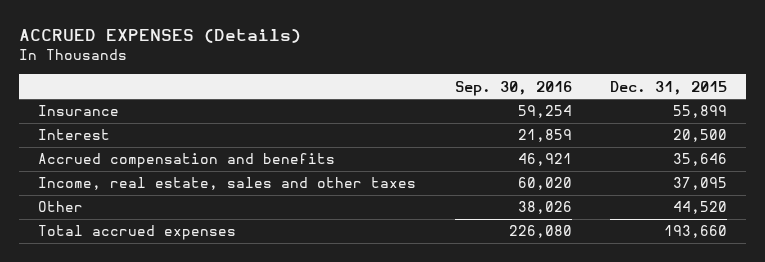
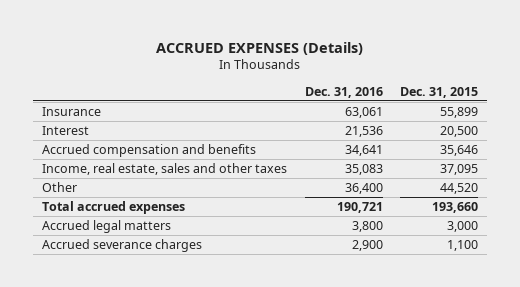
- | Sep. 30, 2016 | Dec. 31, 2015
+ | Dec. 31, 2016 | Dec. 31, 2015
+ Accrued legal matters | 3,800 | 3,000
+ Accrued severance charges | 2,900 | 1,100

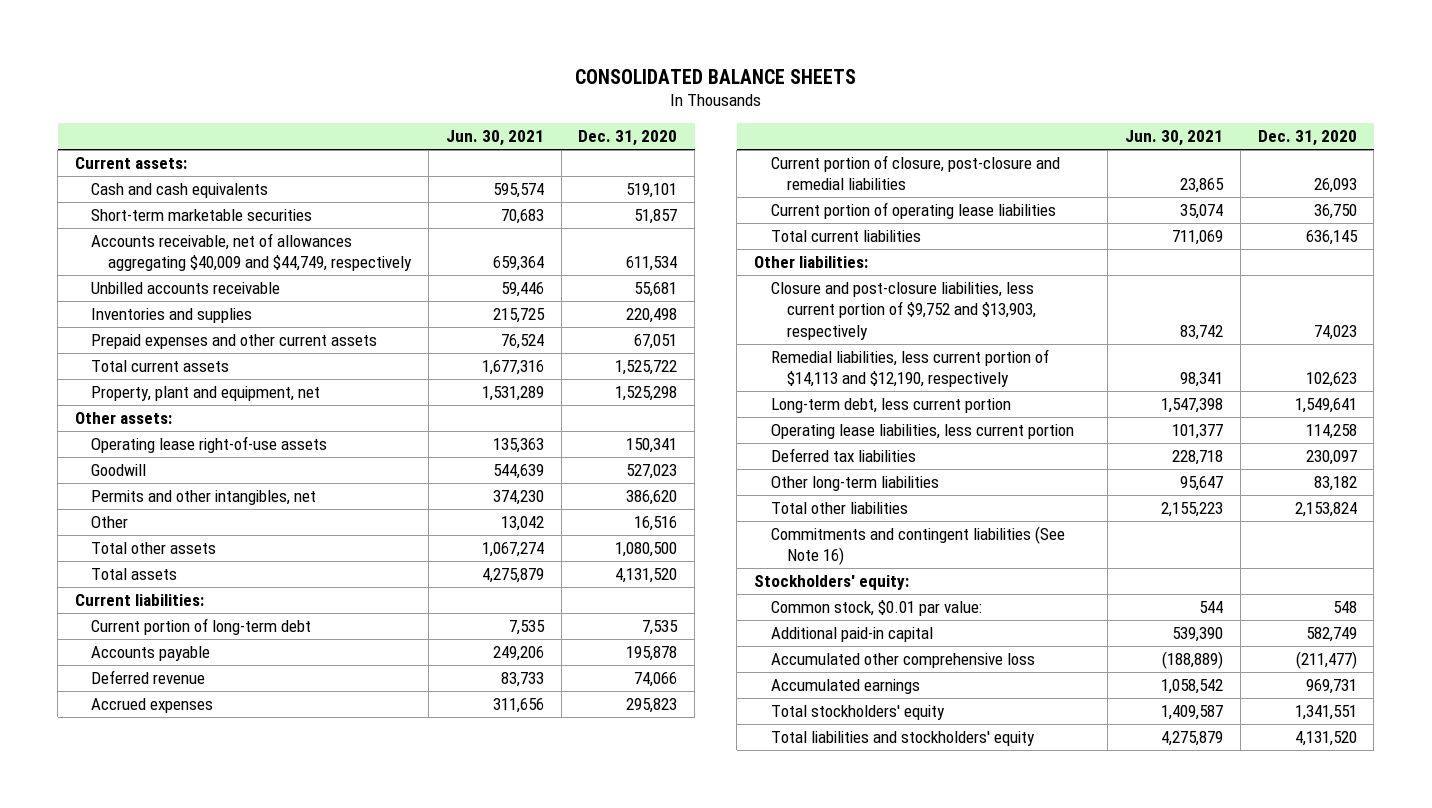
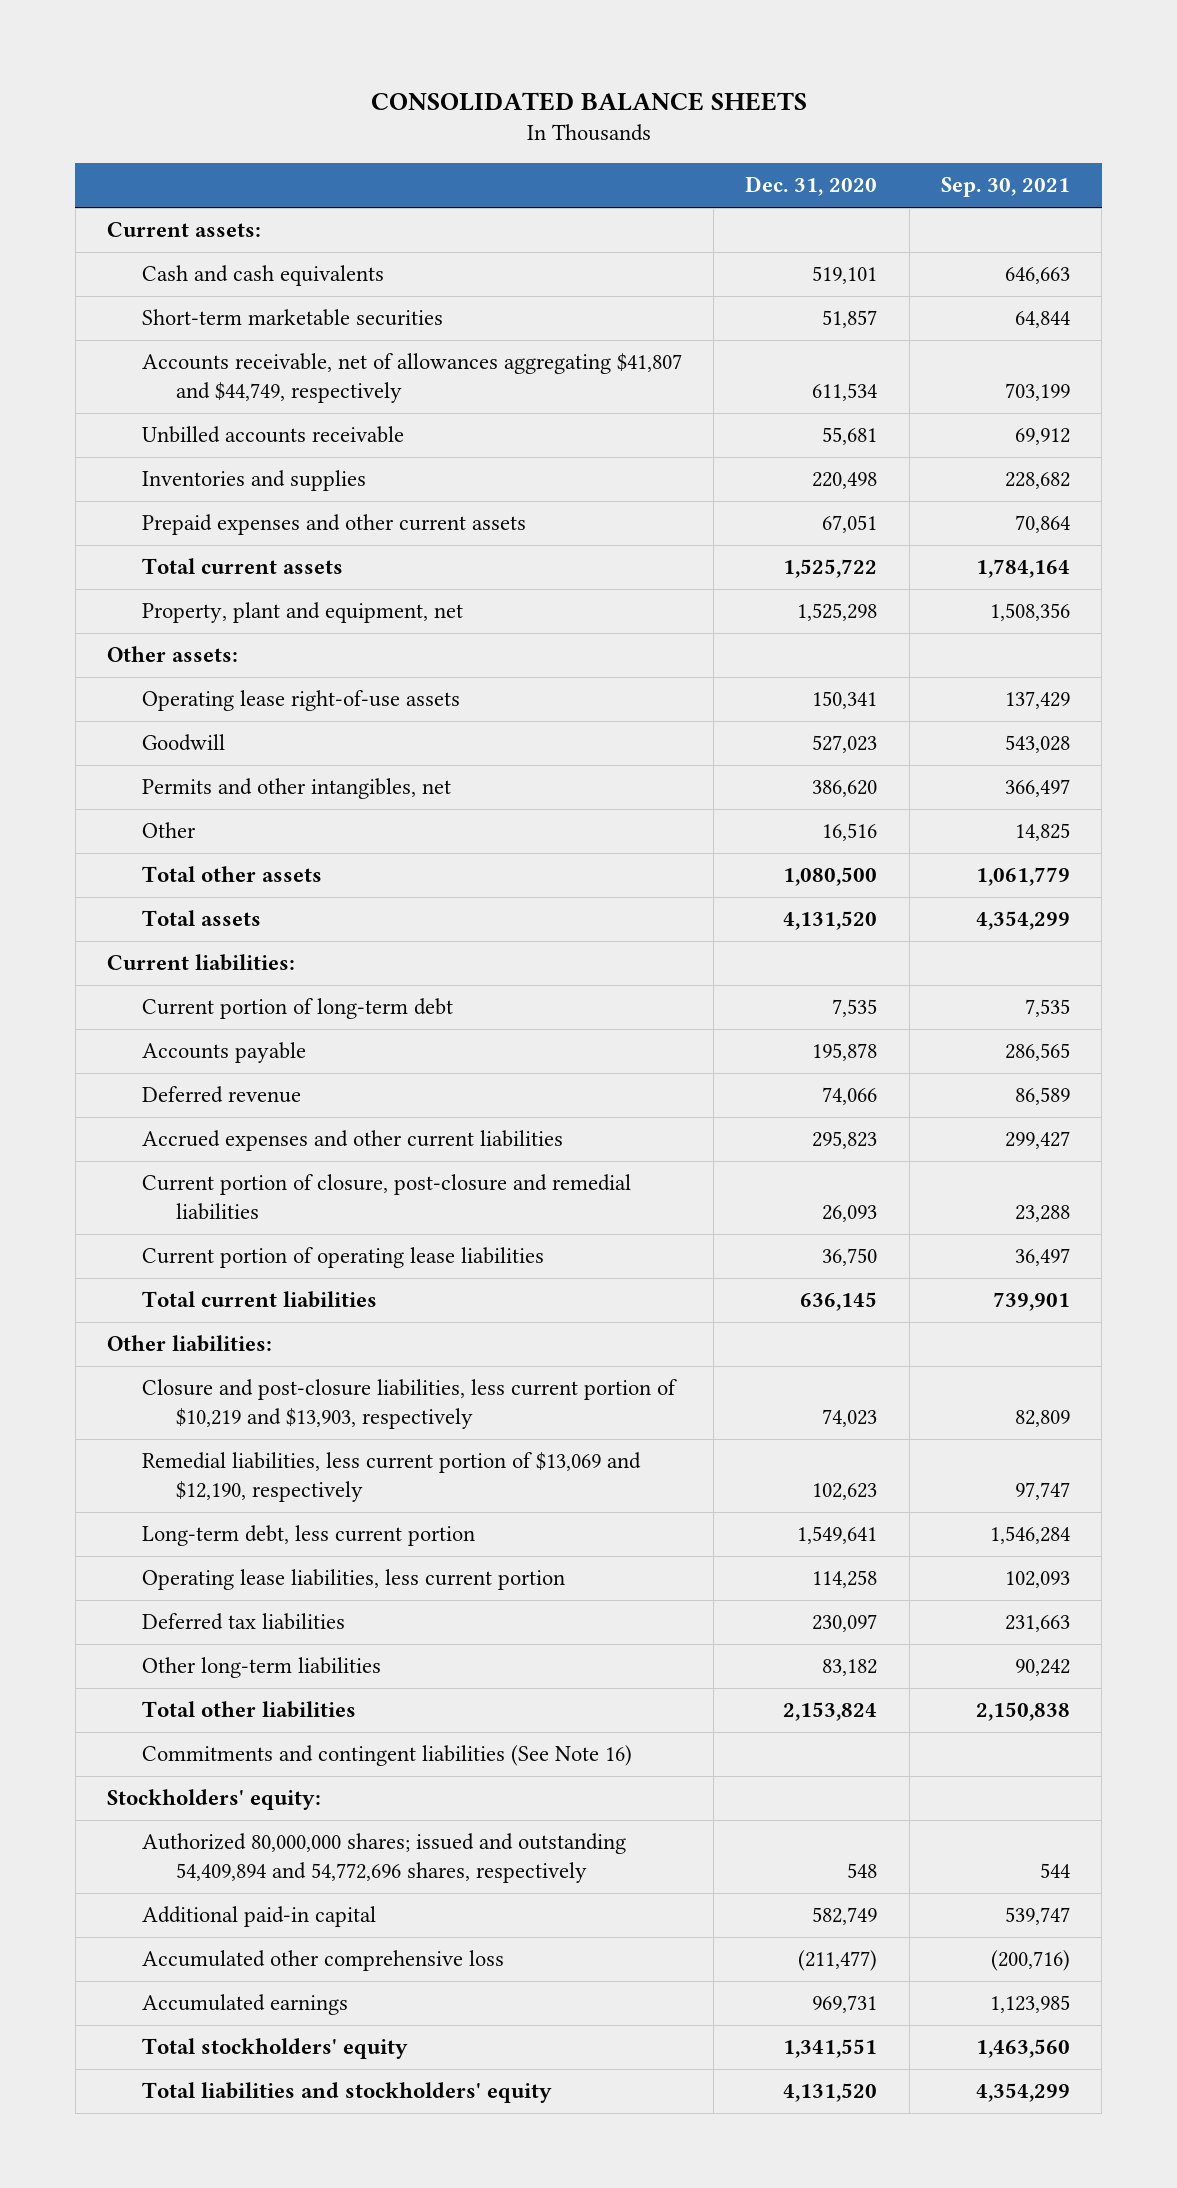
- | Jun. 30, 2021 | Dec. 31, 2020
+ | Dec. 31, 2020 | Sep. 30, 2021
- Accounts receivable, net of allowances aggregating $40,009 and $44,749, respectively | 659,364 | 611,534
+ Accounts receivable, net of allowances aggregating $41,807 and $44,749, respectively | 611,534 | 703,199
- Accrued expenses | 311,656 | 295,823
+ Accrued expenses and other current liabilities | 295,823 | 299,427
- Closure and post-closure liabilities, less current portion of $9,752 and $13,903, respectively | 83,742 | 74,023
- Remedial liabilities, less current portion of $14,113 and $12,190, respectively | 98,341 | 102,623
+ Closure and post-closure liabilities, less current portion of $10,219 and $13,903, respectively | 74,023 | 82,809
+ Remedial liabilities, less current portion of $13,069 and $12,190, respectively | 102,623 | 97,747
- Common stock, $0.01 par value: | 544 | 548
+ Authorized 80,000,000 shares; issued and outstanding 54,409,894 and 54,772,696 shares, respectively | 548 | 544

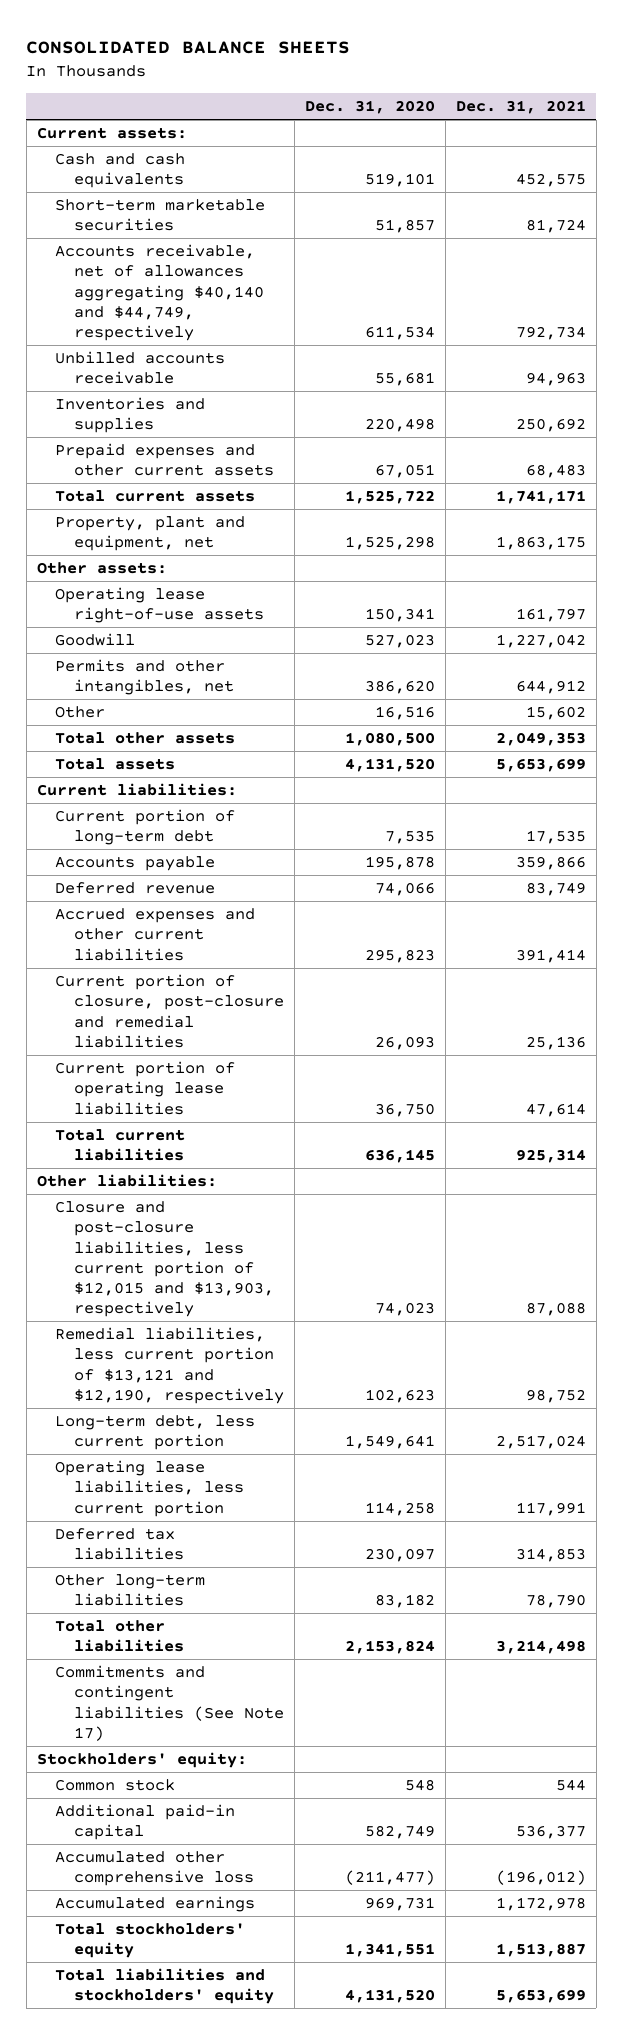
- | Dec. 31, 2020 | Sep. 30, 2021
+ | Dec. 31, 2020 | Dec. 31, 2021
- Accounts receivable, net of allowances aggregating $41,807 and $44,749, respectively | 611,534 | 703,199
+ Accounts receivable, net of allowances aggregating $40,140 and $44,749, respectively | 611,534 | 792,734
- Closure and post-closure liabilities, less current portion of $10,219 and $13,903, respectively | 74,023 | 82,809
- Remedial liabilities, less current portion of $13,069 and $12,190, respectively | 102,623 | 97,747
+ Closure and post-closure liabilities, less current portion of $12,015 and $13,903, respectively | 74,023 | 87,088
+ Remedial liabilities, less current portion of $13,121 and $12,190, respectively | 102,623 | 98,752
- Commitments and contingent liabilities (See Note 16)
+ Commitments and contingent liabilities (See Note 17)
- Authorized 80,000,000 shares; issued and outstanding 54,409,894 and 54,772,696 shares, respectively | 548 | 544
+ Common stock | 548 | 544

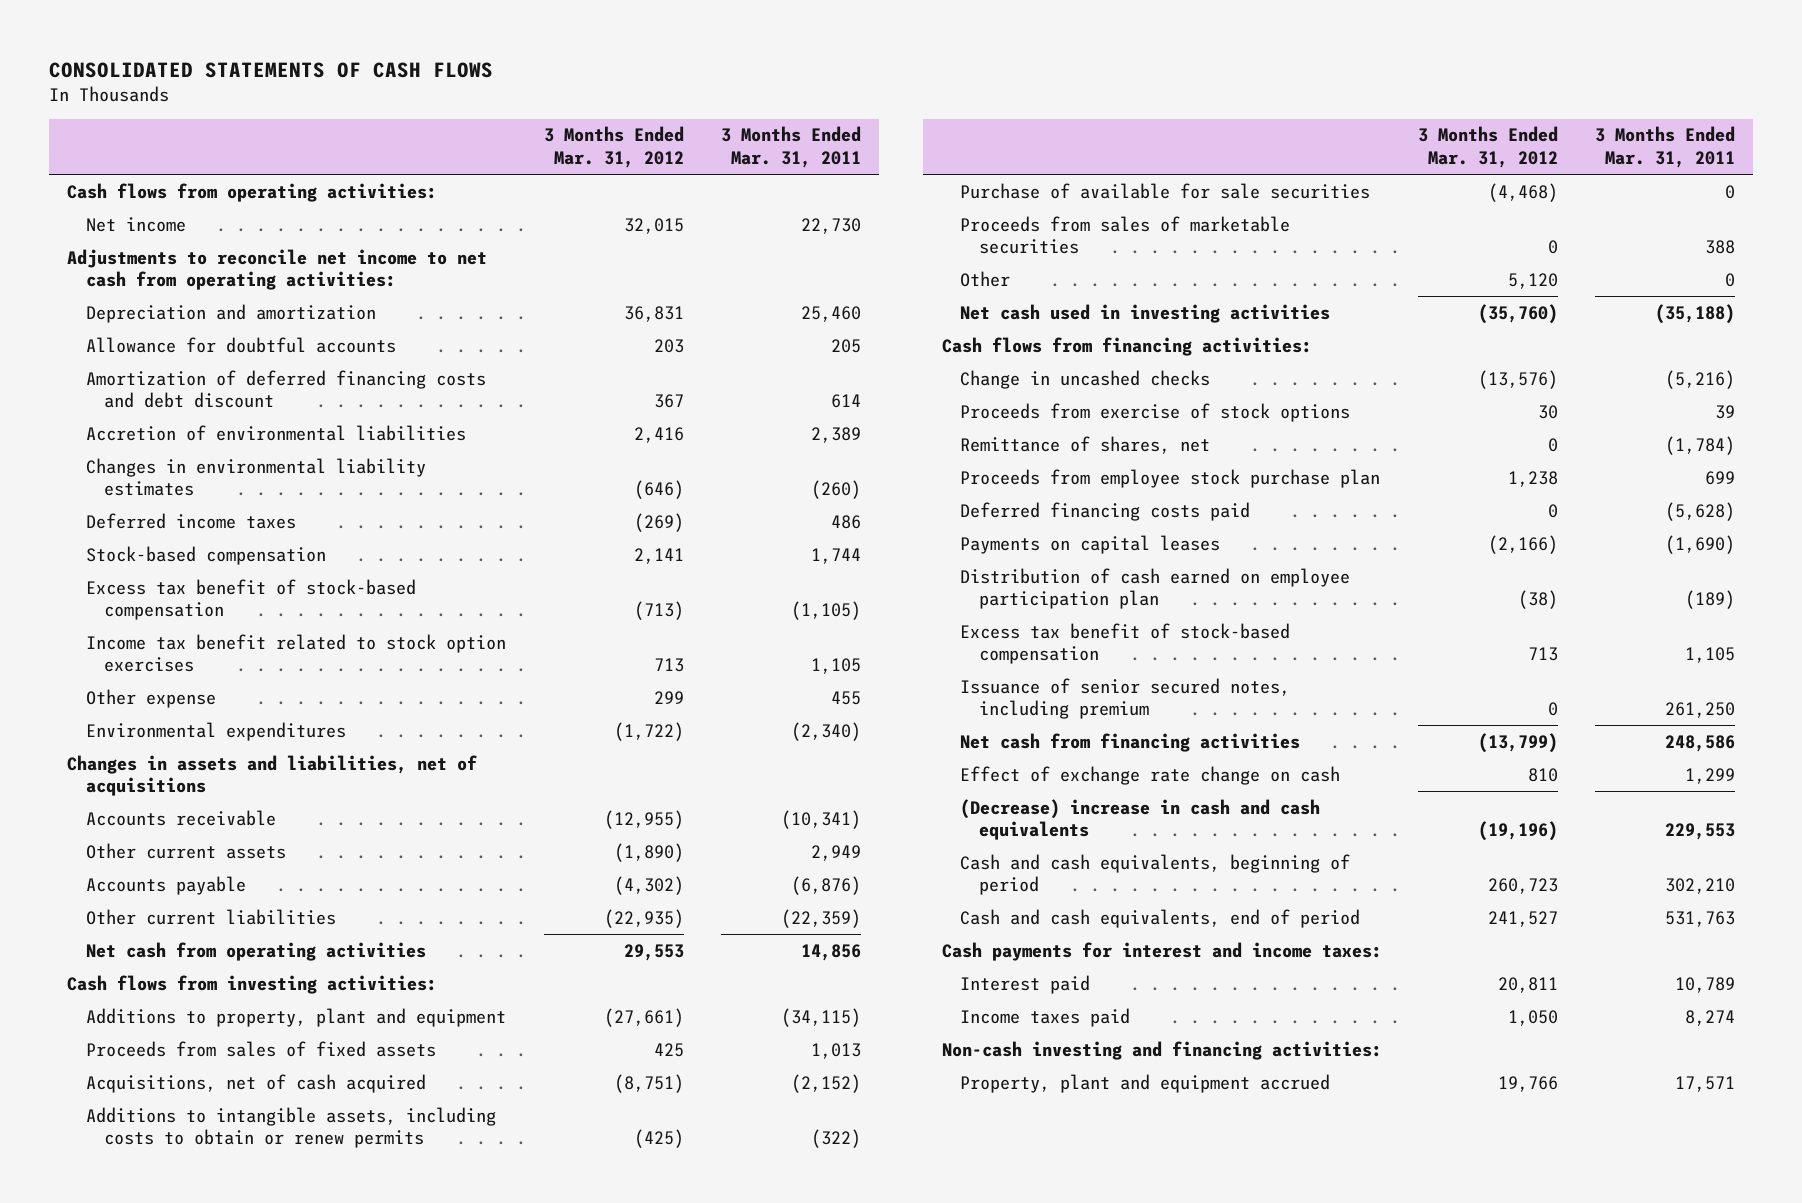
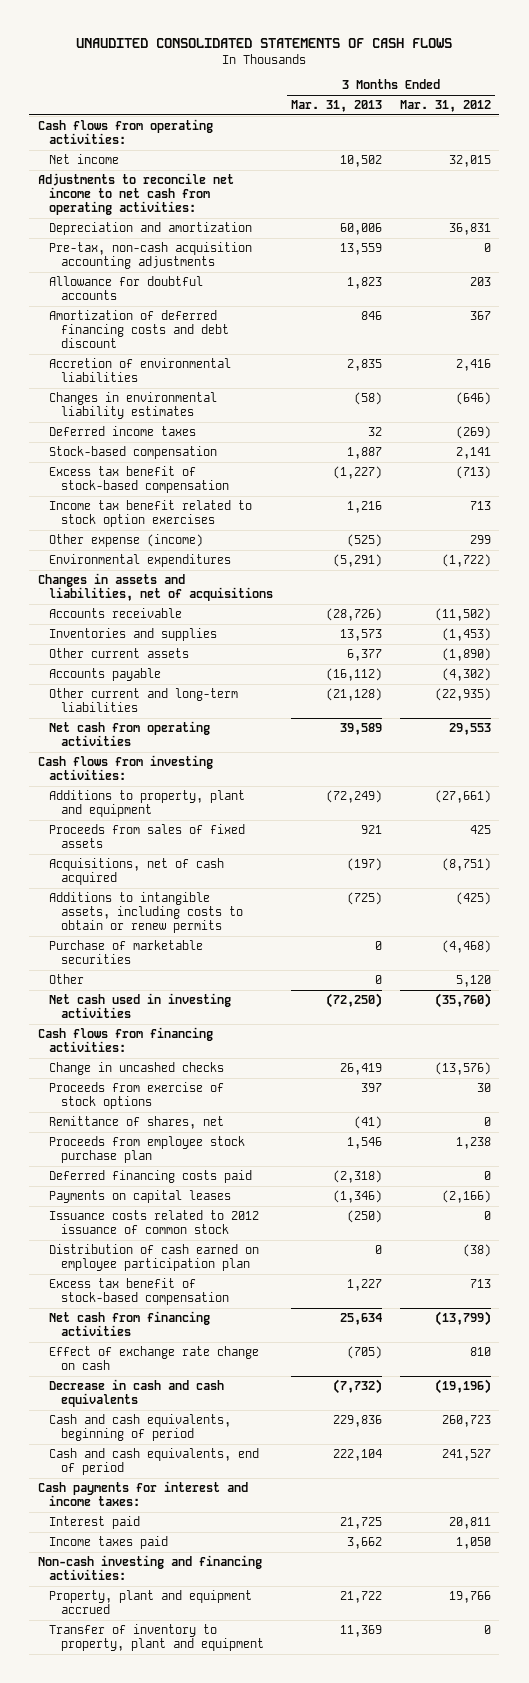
- CONSOLIDATED STATEMENTS OF CASH FLOWS
+ UNAUDITED CONSOLIDATED STATEMENTS OF CASH FLOWS
- | 3 Months Ended Mar. 31, 2012 | 3 Months Ended Mar. 31, 2011
+ | 3 Months Ended Mar. 31, 2013 | 3 Months Ended Mar. 31, 2012
+ Pre-tax, non-cash acquisition accounting adjustments | 13,559 | 0
- Other expense | 299 | 455
+ Other expense (income) | (525) | 299
- Accounts receivable | (12,955) | (10,341)
+ Accounts receivable | (28,726) | (11,502)
+ Inventories and supplies | 13,573 | (1,453)
- Other current liabilities | (22,935) | (22,359)
+ Other current and long-term liabilities | (21,128) | (22,935)
- Purchase of available for sale securities | (4,468) | 0
- Proceeds from sales of marketable securities | 0 | 388
+ Purchase of marketable securities | 0 | (4,468)
+ Issuance costs related to 2012 issuance of common stock | (250) | 0
- Issuance of senior secured notes, including premium | 0 | 261,250
- (Decrease) increase in cash and cash equivalents | (19,196) | 229,553
+ Decrease in cash and cash equivalents | (7,732) | (19,196)
+ Transfer of inventory to property, plant and equipment | 11,369 | 0

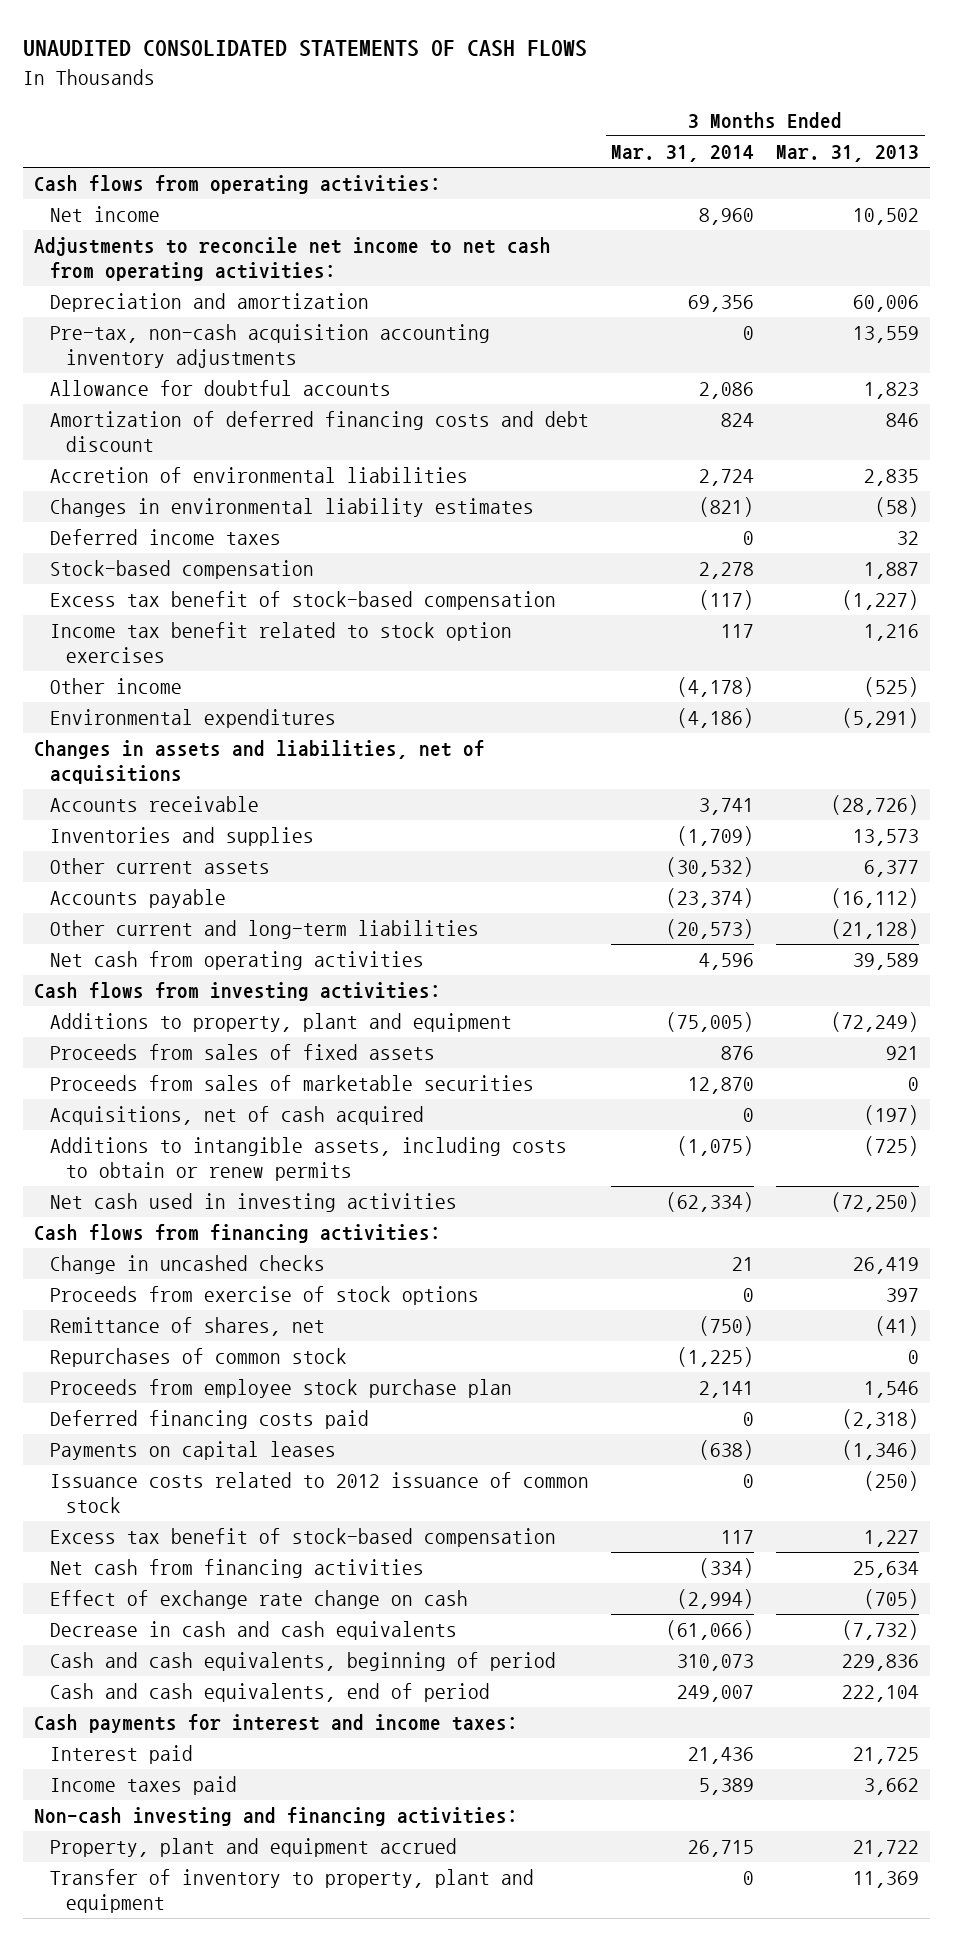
- | 3 Months Ended Mar. 31, 2013 | 3 Months Ended Mar. 31, 2012
+ | 3 Months Ended Mar. 31, 2014 | 3 Months Ended Mar. 31, 2013
- Pre-tax, non-cash acquisition accounting adjustments | 13,559 | 0
+ Pre-tax, non-cash acquisition accounting inventory adjustments | 0 | 13,559
- Other expense (income) | (525) | 299
+ Other income | (4,178) | (525)
+ Proceeds from sales of marketable securities | 12,870 | 0
- Purchase of marketable securities | 0 | (4,468)
- Other | 0 | 5,120
+ Repurchases of common stock | (1,225) | 0
- Distribution of cash earned on employee participation plan | 0 | (38)

